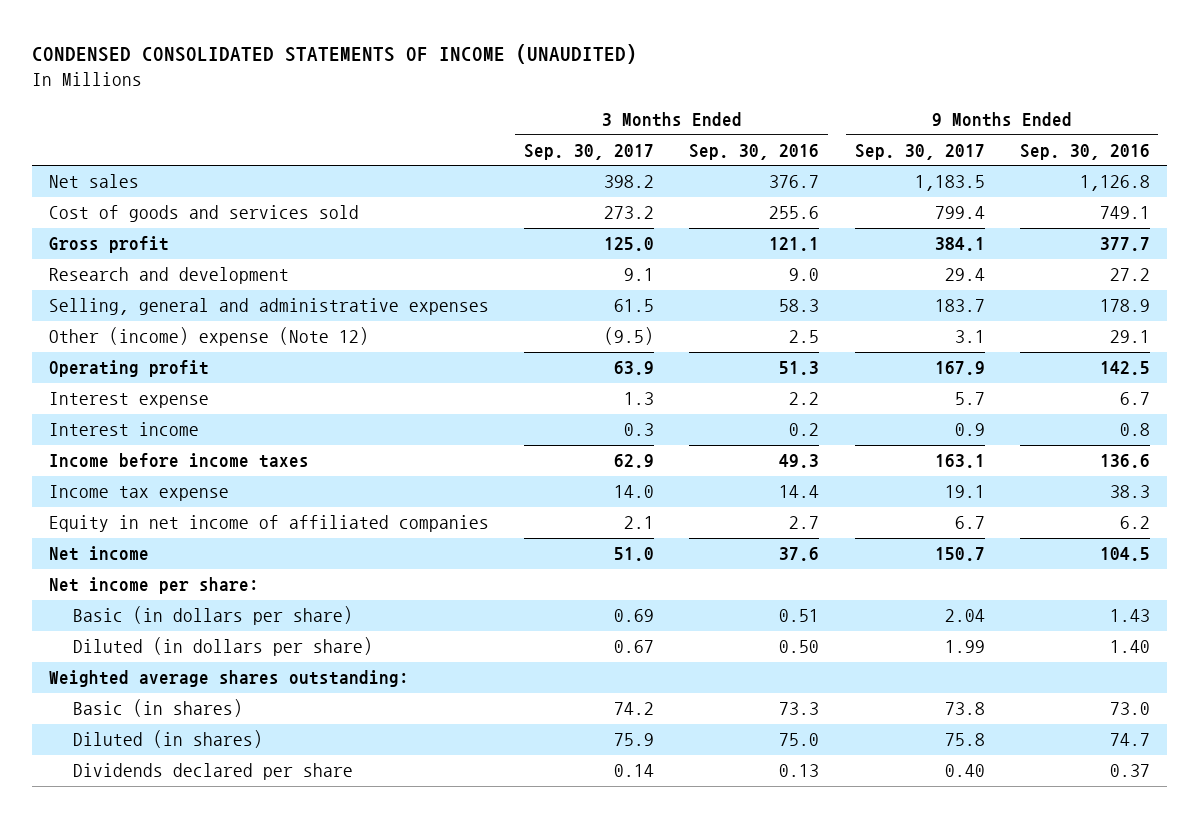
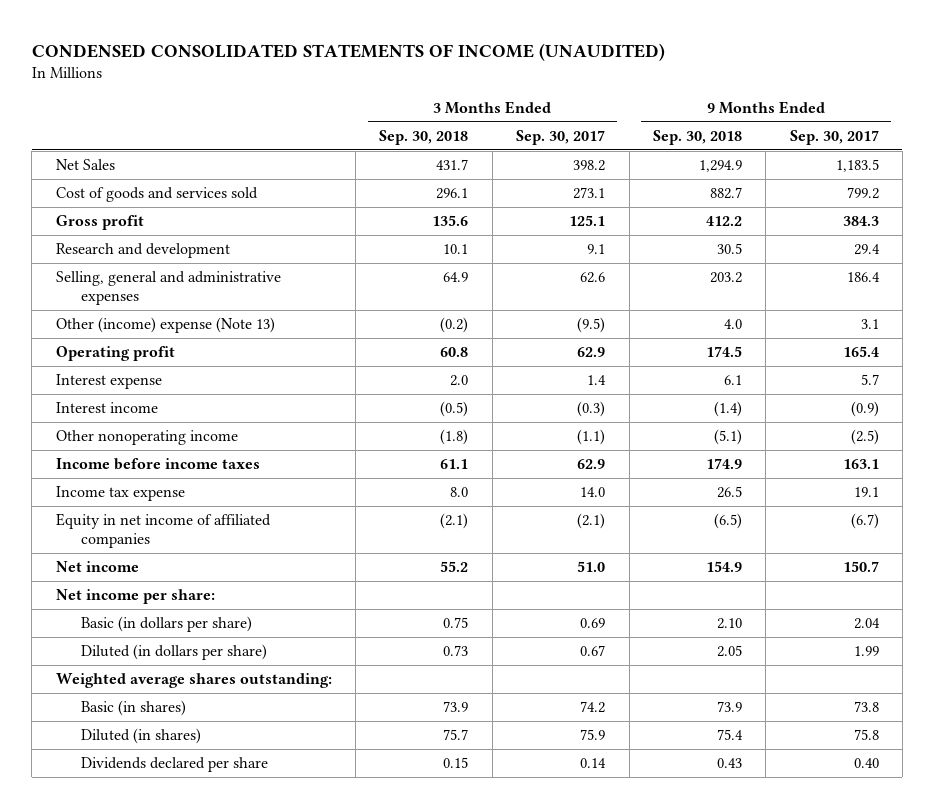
- | 3 Months Ended Sep. 30, 2017 | 3 Months Ended Sep. 30, 2016 | 9 Months Ended Sep. 30, 2017 | 9 Months Ended Sep. 30, 2016
+ | 3 Months Ended Sep. 30, 2018 | 3 Months Ended Sep. 30, 2017 | 9 Months Ended Sep. 30, 2018 | 9 Months Ended Sep. 30, 2017
- Net sales | 398.2 | 376.7 | 1,183.5 | 1,126.8
- Cost of goods and services sold | 273.2 | 255.6 | 799.4 | 749.1
- Gross profit | 125.0 | 121.1 | 384.1 | 377.7
+ Net Sales | 431.7 | 398.2 | 1,294.9 | 1,183.5
+ Cost of goods and services sold | 296.1 | 273.1 | 882.7 | 799.2
+ Gross profit | 135.6 | 125.1 | 412.2 | 384.3
- Selling, general and administrative expenses | 61.5 | 58.3 | 183.7 | 178.9
- Other (income) expense (Note 12) | (9.5) | 2.5 | 3.1 | 29.1
- Operating profit | 63.9 | 51.3 | 167.9 | 142.5
- Interest expense | 1.3 | 2.2 | 5.7 | 6.7
- Interest income | 0.3 | 0.2 | 0.9 | 0.8
+ Selling, general and administrative expenses | 64.9 | 62.6 | 203.2 | 186.4
+ Other (income) expense (Note 13) | (0.2) | (9.5) | 4.0 | 3.1
+ Operating profit | 60.8 | 62.9 | 174.5 | 165.4
+ Interest expense | 2.0 | 1.4 | 6.1 | 5.7
+ Interest income | (0.5) | (0.3) | (1.4) | (0.9)
+ Other nonoperating income | (1.8) | (1.1) | (5.1) | (2.5)
- Equity in net income of affiliated companies | 2.1 | 2.7 | 6.7 | 6.2
+ Equity in net income of affiliated companies | (2.1) | (2.1) | (6.5) | (6.7)

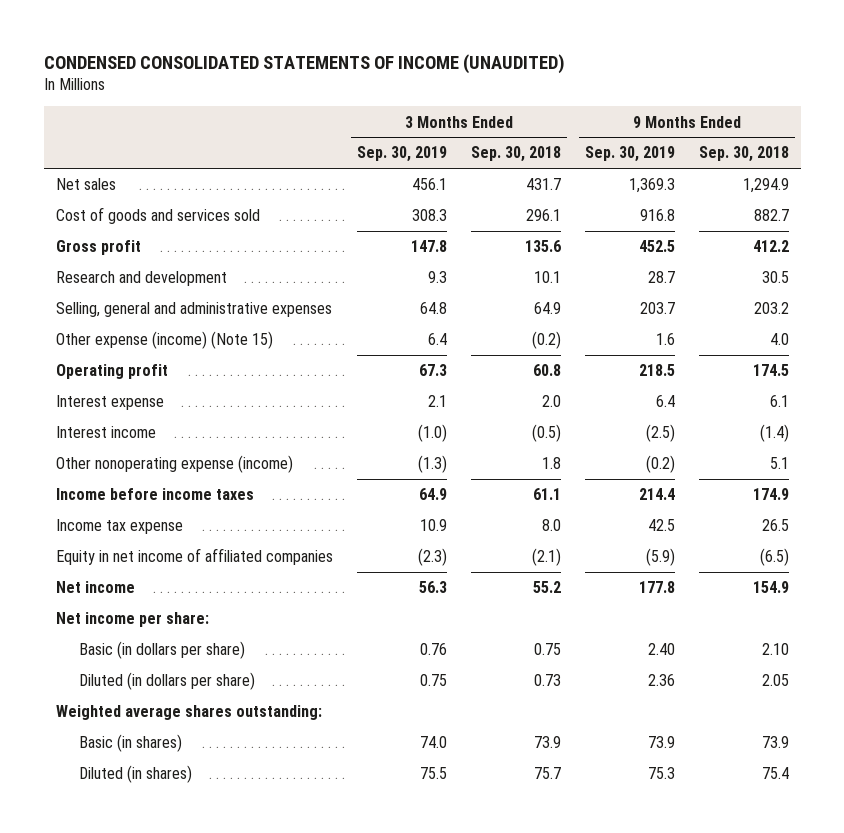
- | 3 Months Ended Sep. 30, 2018 | 3 Months Ended Sep. 30, 2017 | 9 Months Ended Sep. 30, 2018 | 9 Months Ended Sep. 30, 2017
+ | 3 Months Ended Sep. 30, 2019 | 3 Months Ended Sep. 30, 2018 | 9 Months Ended Sep. 30, 2019 | 9 Months Ended Sep. 30, 2018
- Net Sales | 431.7 | 398.2 | 1,294.9 | 1,183.5
+ Net sales | 456.1 | 431.7 | 1,369.3 | 1,294.9
- Other (income) expense (Note 13) | (0.2) | (9.5) | 4.0 | 3.1
+ Other expense (income) (Note 15) | 6.4 | (0.2) | 1.6 | 4.0
- Other nonoperating income | (1.8) | (1.1) | (5.1) | (2.5)
+ Other nonoperating expense (income) | (1.3) | 1.8 | (0.2) | 5.1
- Dividends declared per share | 0.15 | 0.14 | 0.43 | 0.40

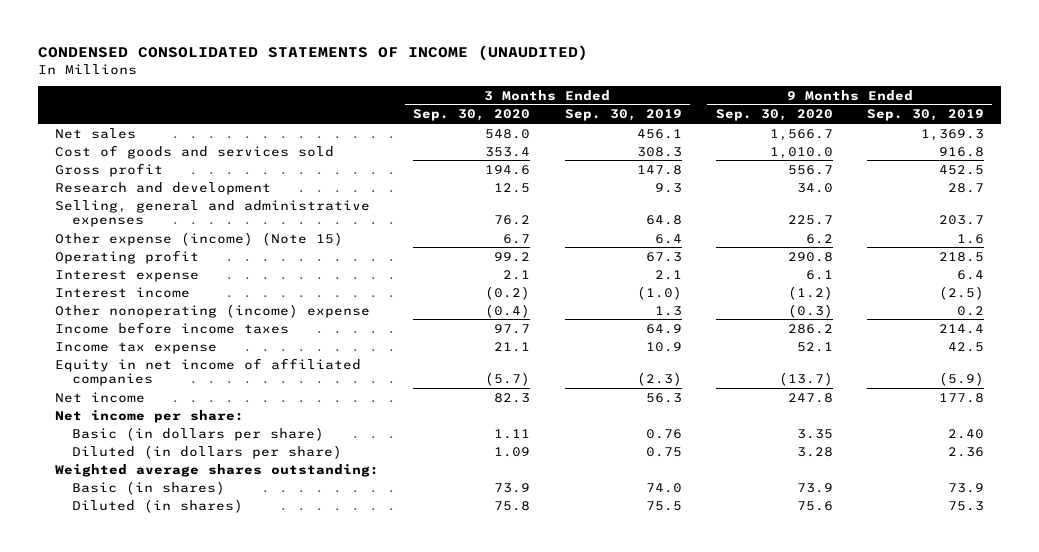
- | 3 Months Ended Sep. 30, 2019 | 3 Months Ended Sep. 30, 2018 | 9 Months Ended Sep. 30, 2019 | 9 Months Ended Sep. 30, 2018
+ | 3 Months Ended Sep. 30, 2020 | 3 Months Ended Sep. 30, 2019 | 9 Months Ended Sep. 30, 2020 | 9 Months Ended Sep. 30, 2019
- Other nonoperating expense (income) | (1.3) | 1.8 | (0.2) | 5.1
+ Other nonoperating (income) expense | (0.4) | 1.3 | (0.3) | 0.2

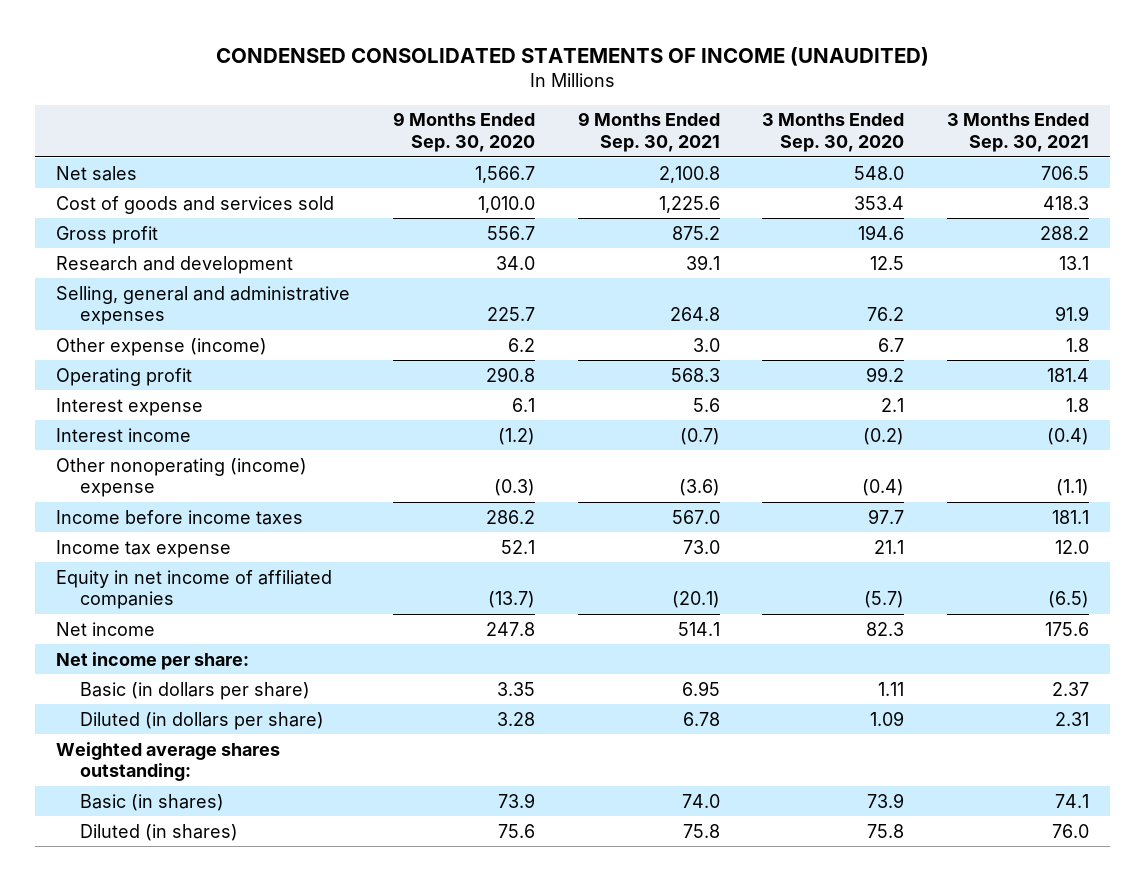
- | 3 Months Ended Sep. 30, 2020 | 3 Months Ended Sep. 30, 2019 | 9 Months Ended Sep. 30, 2020 | 9 Months Ended Sep. 30, 2019
+ | 9 Months Ended Sep. 30, 2020 | 9 Months Ended Sep. 30, 2021 | 3 Months Ended Sep. 30, 2020 | 3 Months Ended Sep. 30, 2021
- Other expense (income) (Note 15) | 6.7 | 6.4 | 6.2 | 1.6
+ Other expense (income) | 6.2 | 3.0 | 6.7 | 1.8

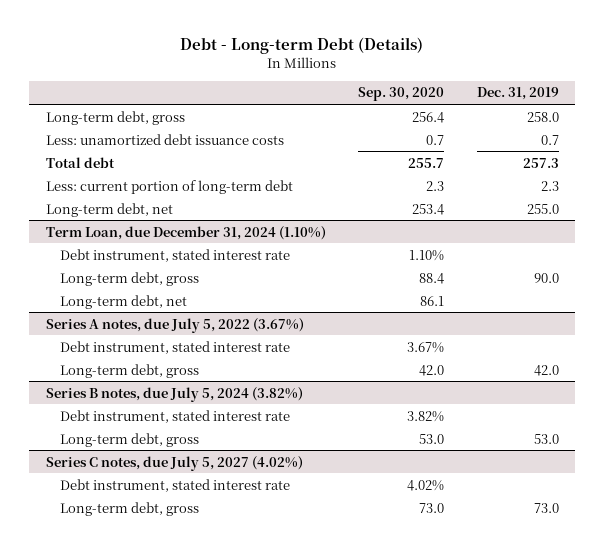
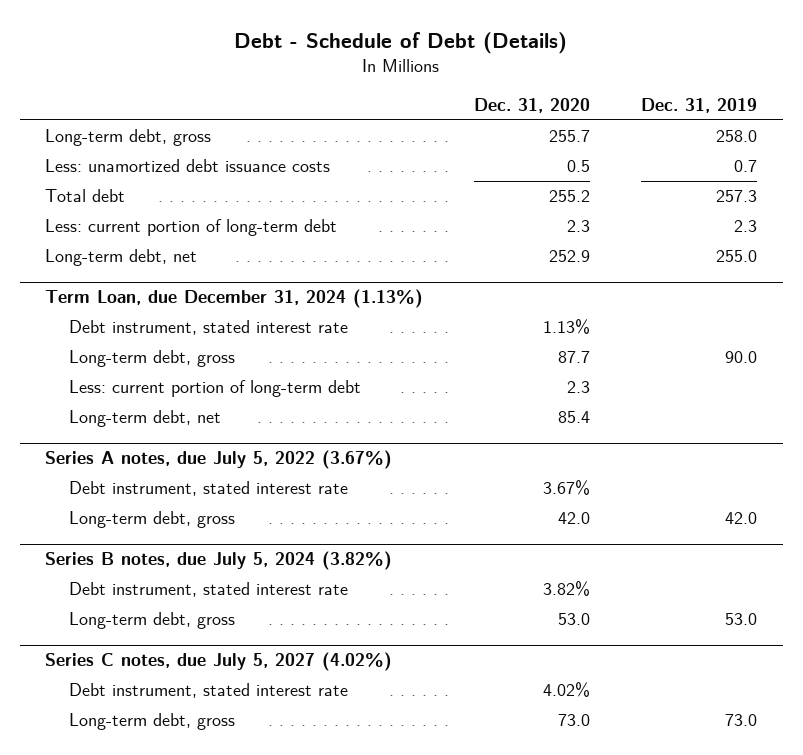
- Debt - Long-term Debt (Details)
+ Debt - Schedule of Debt (Details)
- | Sep. 30, 2020 | Dec. 31, 2019
+ | Dec. 31, 2020 | Dec. 31, 2019
- Term Loan, due December 31, 2024 (1.10%)
+ Term Loan, due December 31, 2024 (1.13%)
+ Less: current portion of long-term debt | 2.3 |

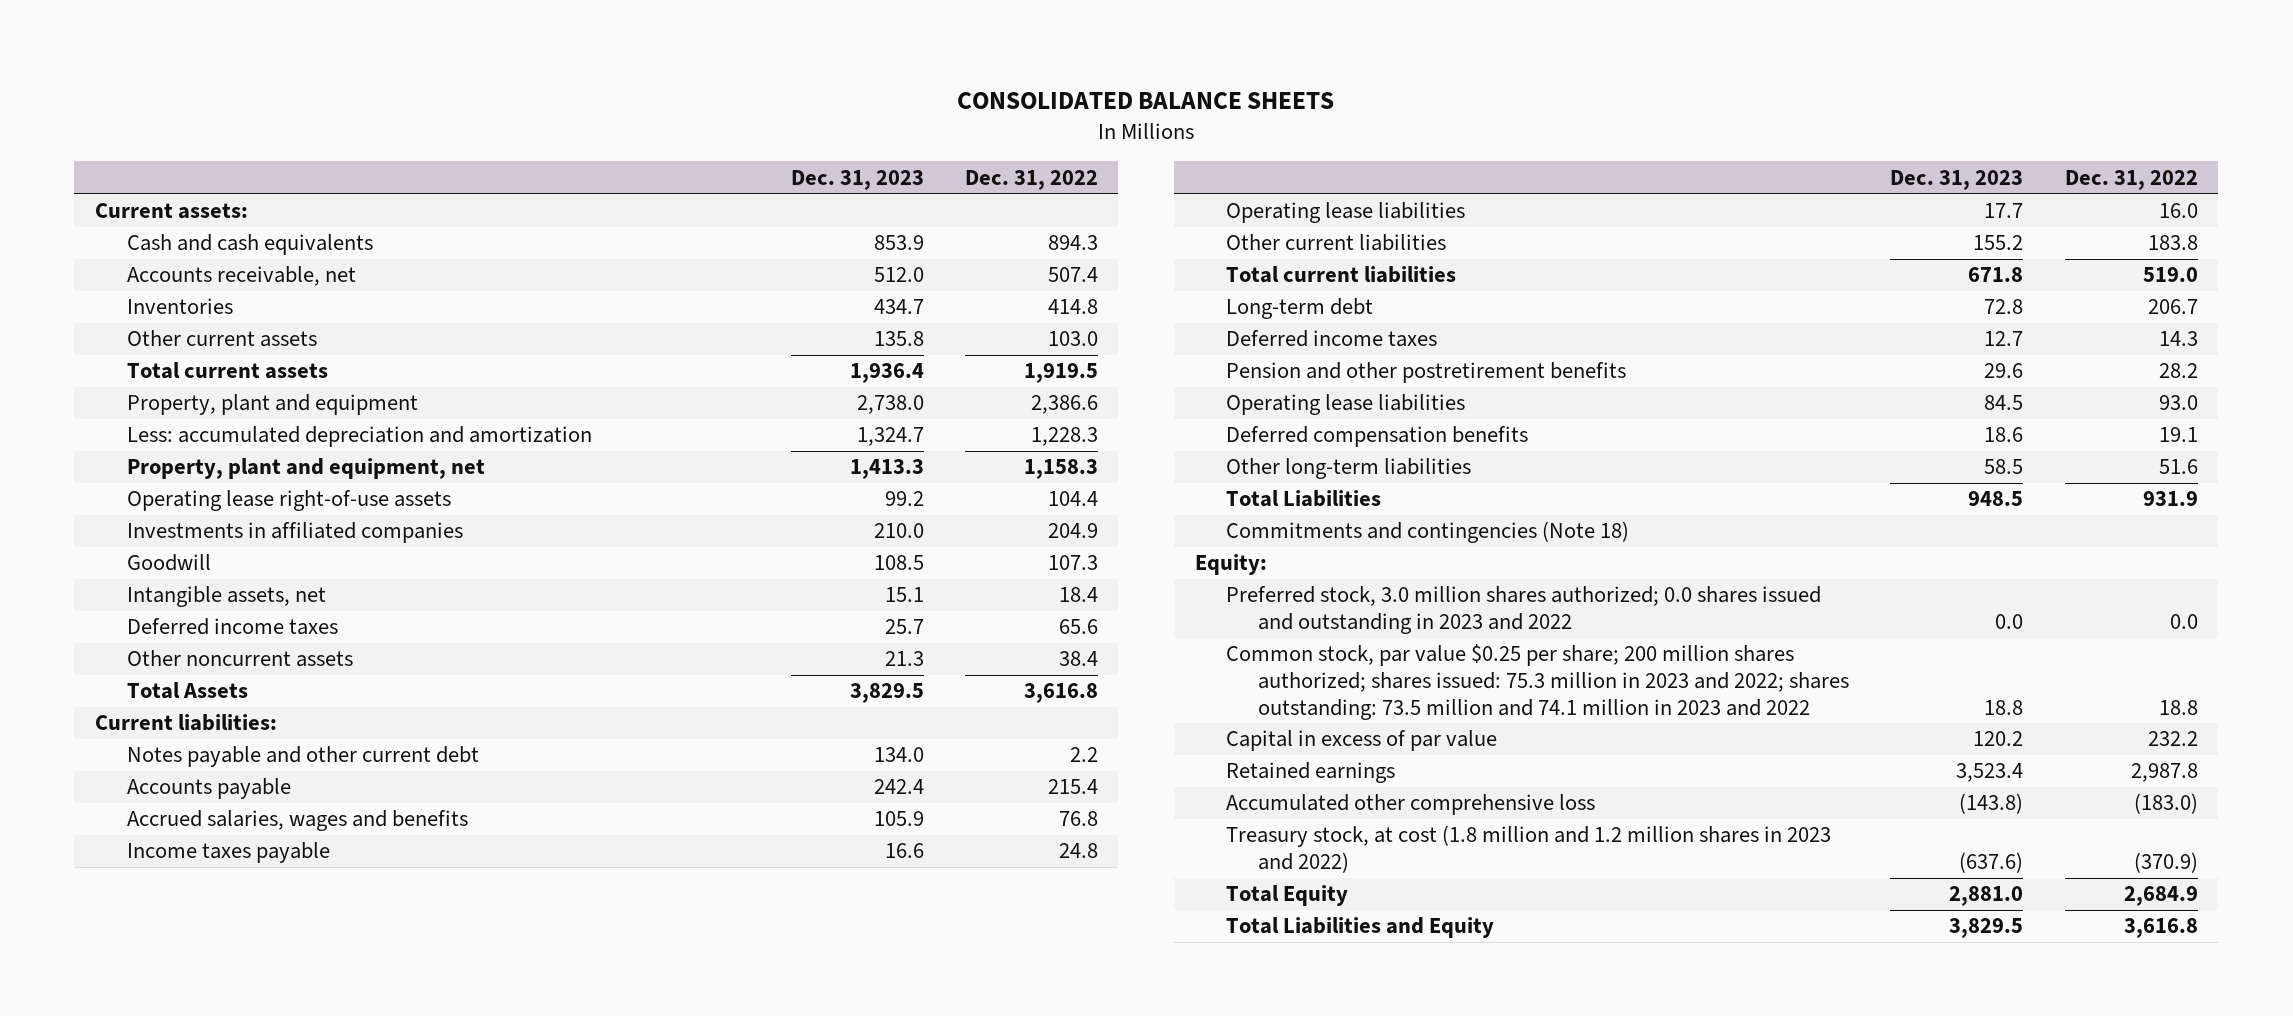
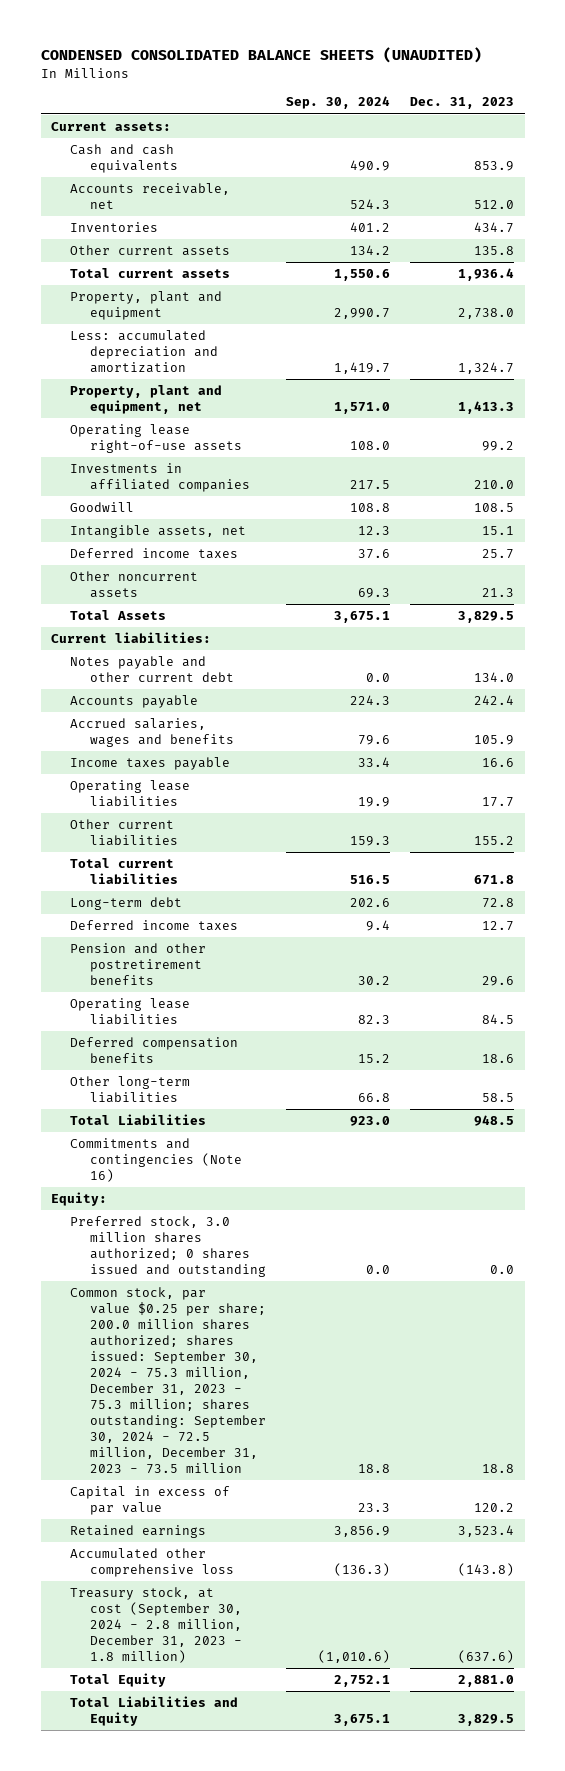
- CONSOLIDATED BALANCE SHEETS
+ CONDENSED CONSOLIDATED BALANCE SHEETS (UNAUDITED)
- | Dec. 31, 2023 | Dec. 31, 2022
+ | Sep. 30, 2024 | Dec. 31, 2023
- Commitments and contingencies (Note 18)
+ Commitments and contingencies (Note 16)
- Preferred stock, 3.0 million shares authorized; 0.0 shares issued and outstanding in 2023 and 2022 | 0.0 | 0.0
- Common stock, par value $0.25 per share; 200 million shares authorized; shares issued: 75.3 million in 2023 and 2022; shares outstanding: 73.5 million and 74.1 million in 2023 and 2022 | 18.8 | 18.8
+ Preferred stock, 3.0 million shares authorized; 0 shares issued and outstanding | 0.0 | 0.0
+ Common stock, par value $0.25 per share; 200.0 million shares authorized; shares issued: September 30, 2024 - 75.3 million, December 31, 2023 - 75.3 million; shares outstanding: September 30, 2024 - 72.5 million, December 31, 2023 - 73.5 million | 18.8 | 18.8
- Treasury stock, at cost (1.8 million and 1.2 million shares in 2023 and 2022) | (637.6) | (370.9)
+ Treasury stock, at cost (September 30, 2024 - 2.8 million, December 31, 2023 - 1.8 million) | (1,010.6) | (637.6)

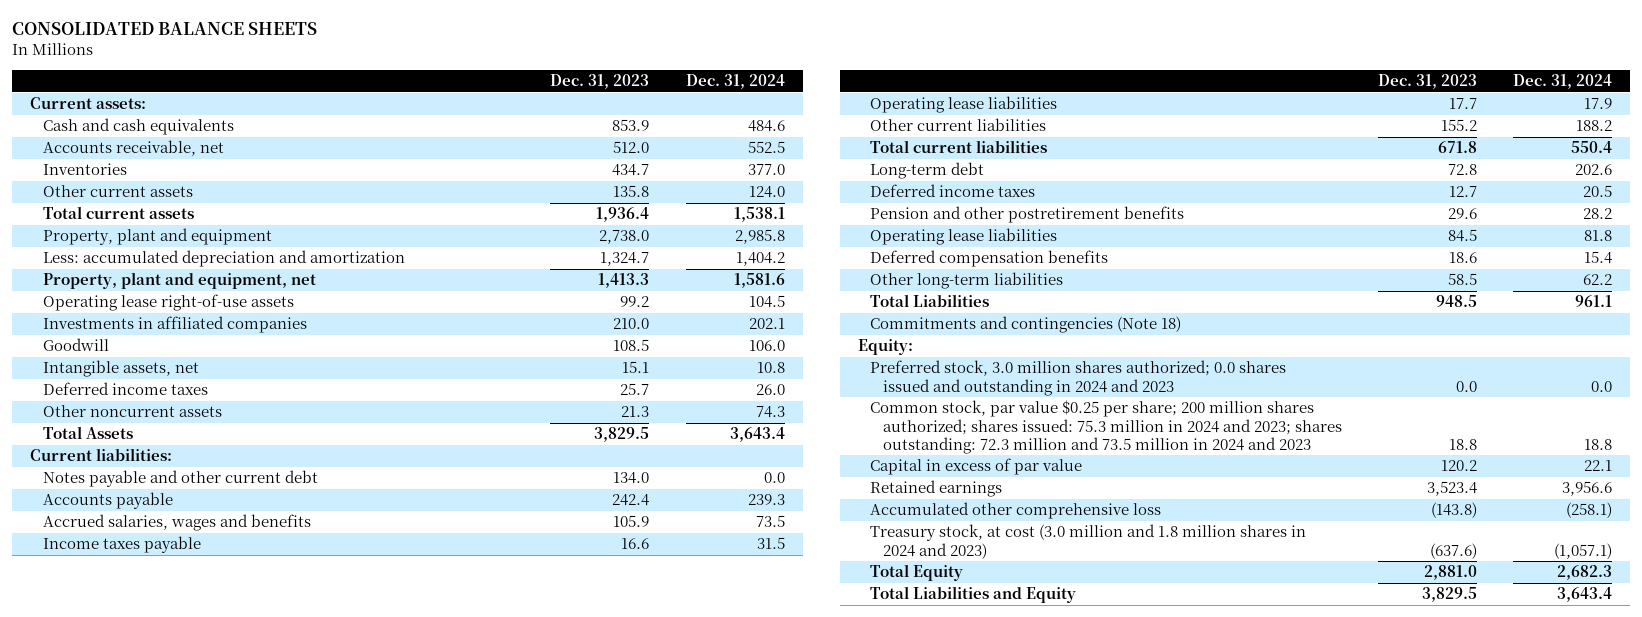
- CONDENSED CONSOLIDATED BALANCE SHEETS (UNAUDITED)
+ CONSOLIDATED BALANCE SHEETS
- | Sep. 30, 2024 | Dec. 31, 2023
+ | Dec. 31, 2023 | Dec. 31, 2024
- Commitments and contingencies (Note 16)
+ Commitments and contingencies (Note 18)
- Preferred stock, 3.0 million shares authorized; 0 shares issued and outstanding | 0.0 | 0.0
- Common stock, par value $0.25 per share; 200.0 million shares authorized; shares issued: September 30, 2024 - 75.3 million, December 31, 2023 - 75.3 million; shares outstanding: September 30, 2024 - 72.5 million, December 31, 2023 - 73.5 million | 18.8 | 18.8
+ Preferred stock, 3.0 million shares authorized; 0.0 shares issued and outstanding in 2024 and 2023 | 0.0 | 0.0
+ Common stock, par value $0.25 per share; 200 million shares authorized; shares issued: 75.3 million in 2024 and 2023; shares outstanding: 72.3 million and 73.5 million in 2024 and 2023 | 18.8 | 18.8
- Treasury stock, at cost (September 30, 2024 - 2.8 million, December 31, 2023 - 1.8 million) | (1,010.6) | (637.6)
+ Treasury stock, at cost (3.0 million and 1.8 million shares in 2024 and 2023) | (637.6) | (1,057.1)

